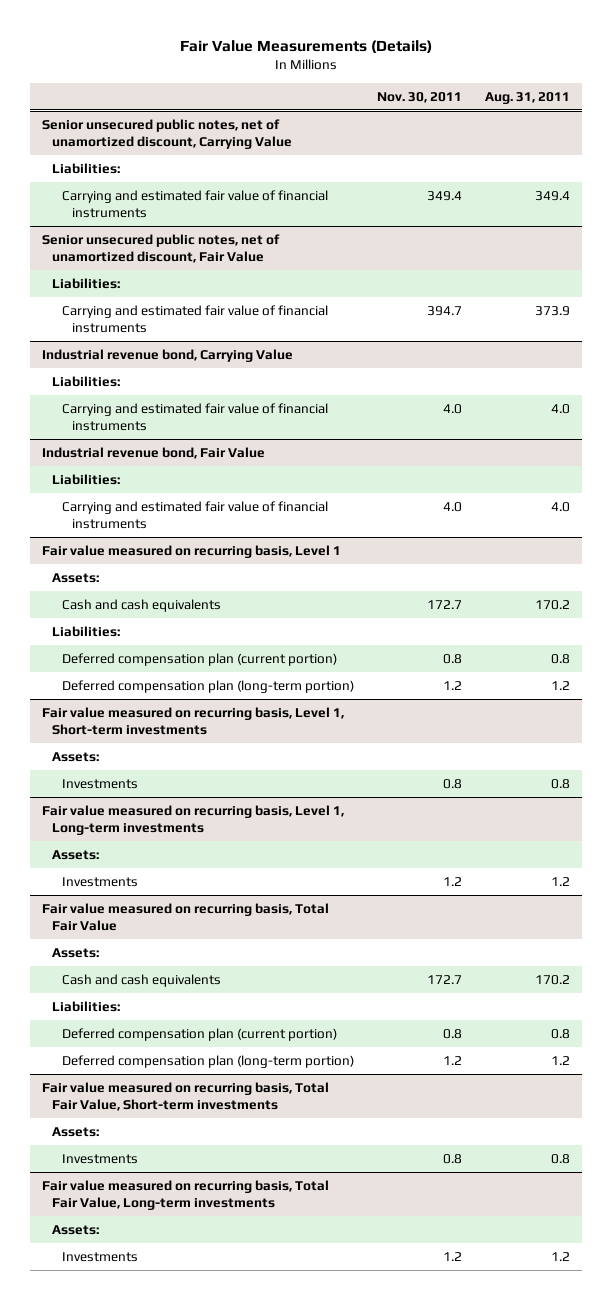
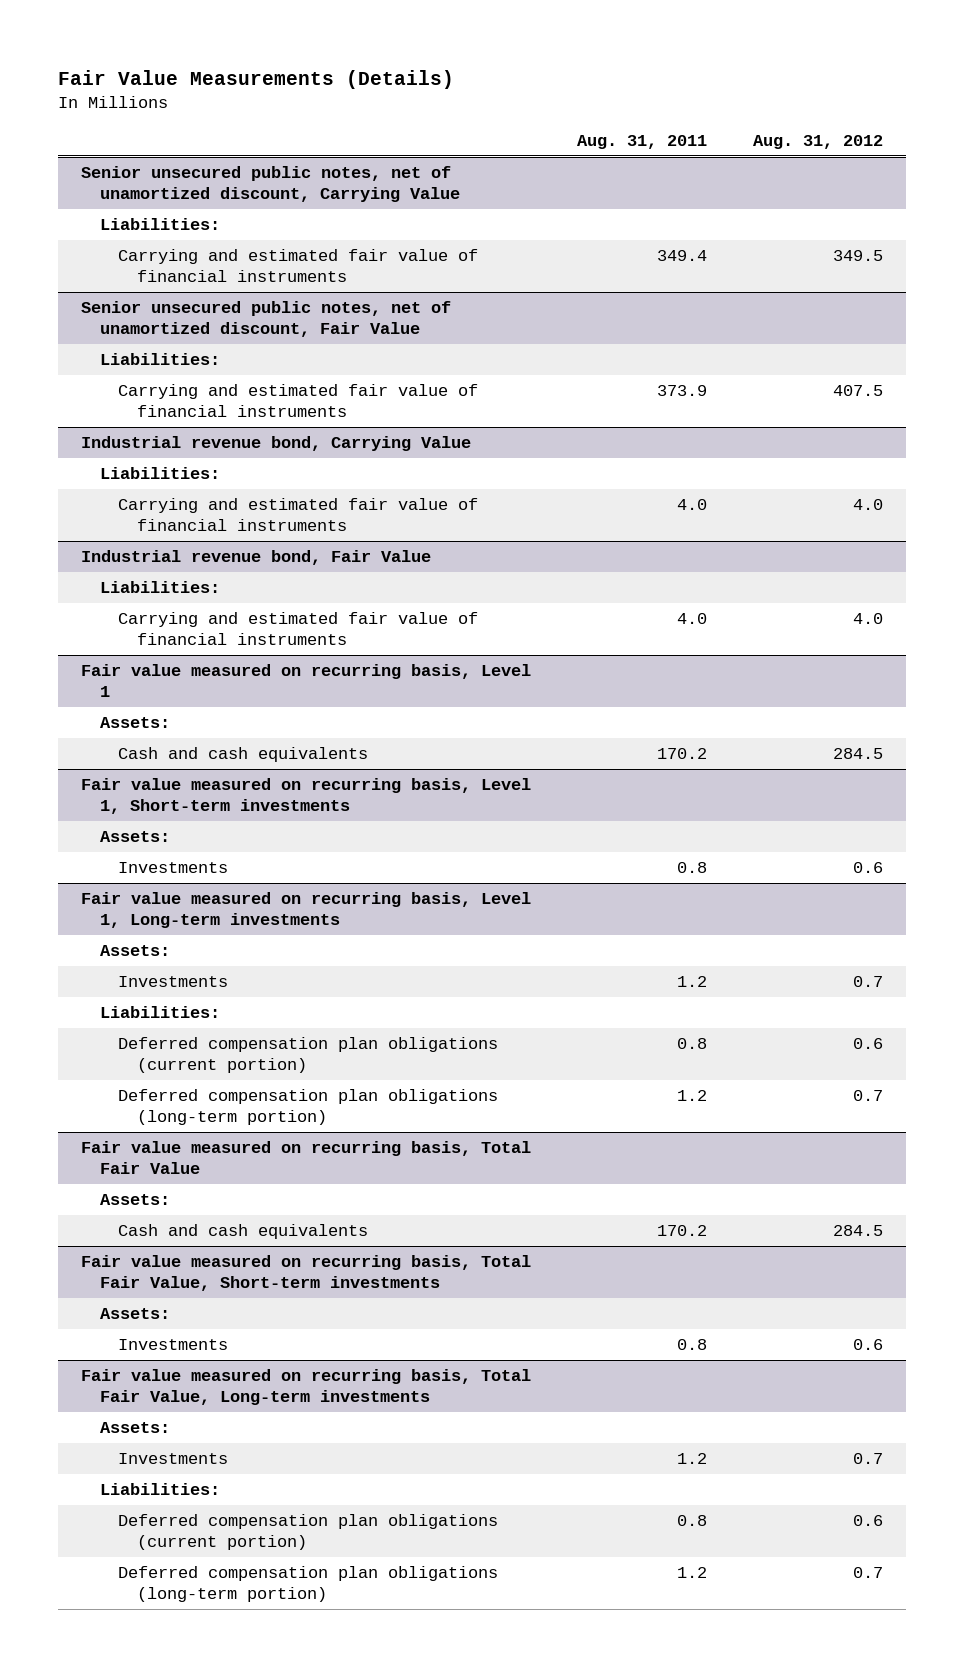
- | Nov. 30, 2011 | Aug. 31, 2011
+ | Aug. 31, 2011 | Aug. 31, 2012
@ Fair value measured on recurring basis, Level 1
- Liabilities:
- Deferred compensation plan (current portion) | 0.8 | 0.8
- Deferred compensation plan (long-term portion) | 1.2 | 1.2
@ Fair value measured on recurring basis, Level 1, Long-term investments
+ Liabilities:
+ Deferred compensation plan obligations (current portion) | 0.8 | 0.6
+ Deferred compensation plan obligations (long-term portion) | 1.2 | 0.7
@ Fair value measured on recurring basis, Total Fair Value
- Liabilities:
- Deferred compensation plan (current portion) | 0.8 | 0.8
- Deferred compensation plan (long-term portion) | 1.2 | 1.2
@ Fair value measured on recurring basis, Total Fair Value, Long-term investments
+ Liabilities:
+ Deferred compensation plan obligations (current portion) | 0.8 | 0.6
+ Deferred compensation plan obligations (long-term portion) | 1.2 | 0.7

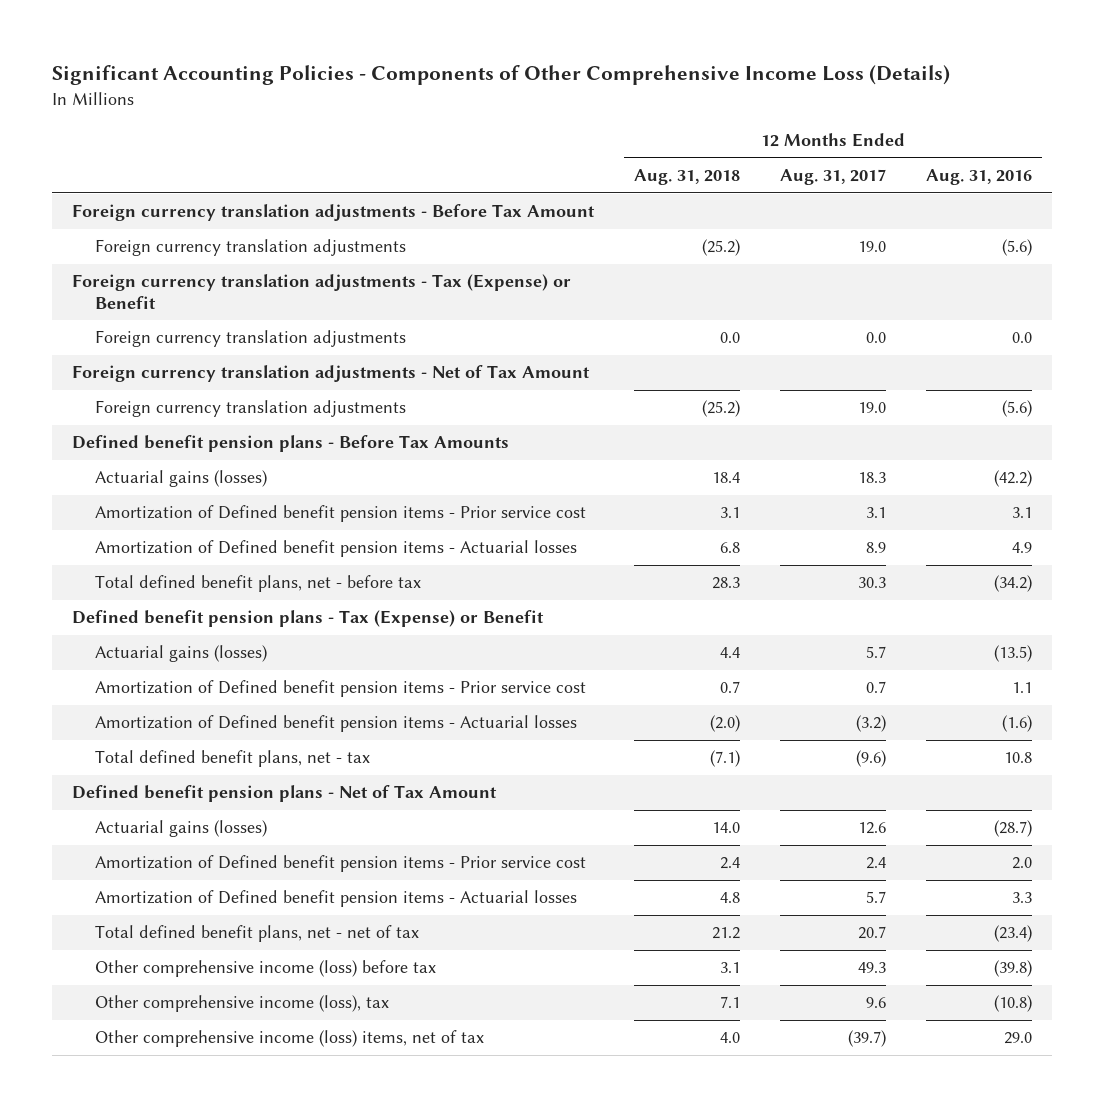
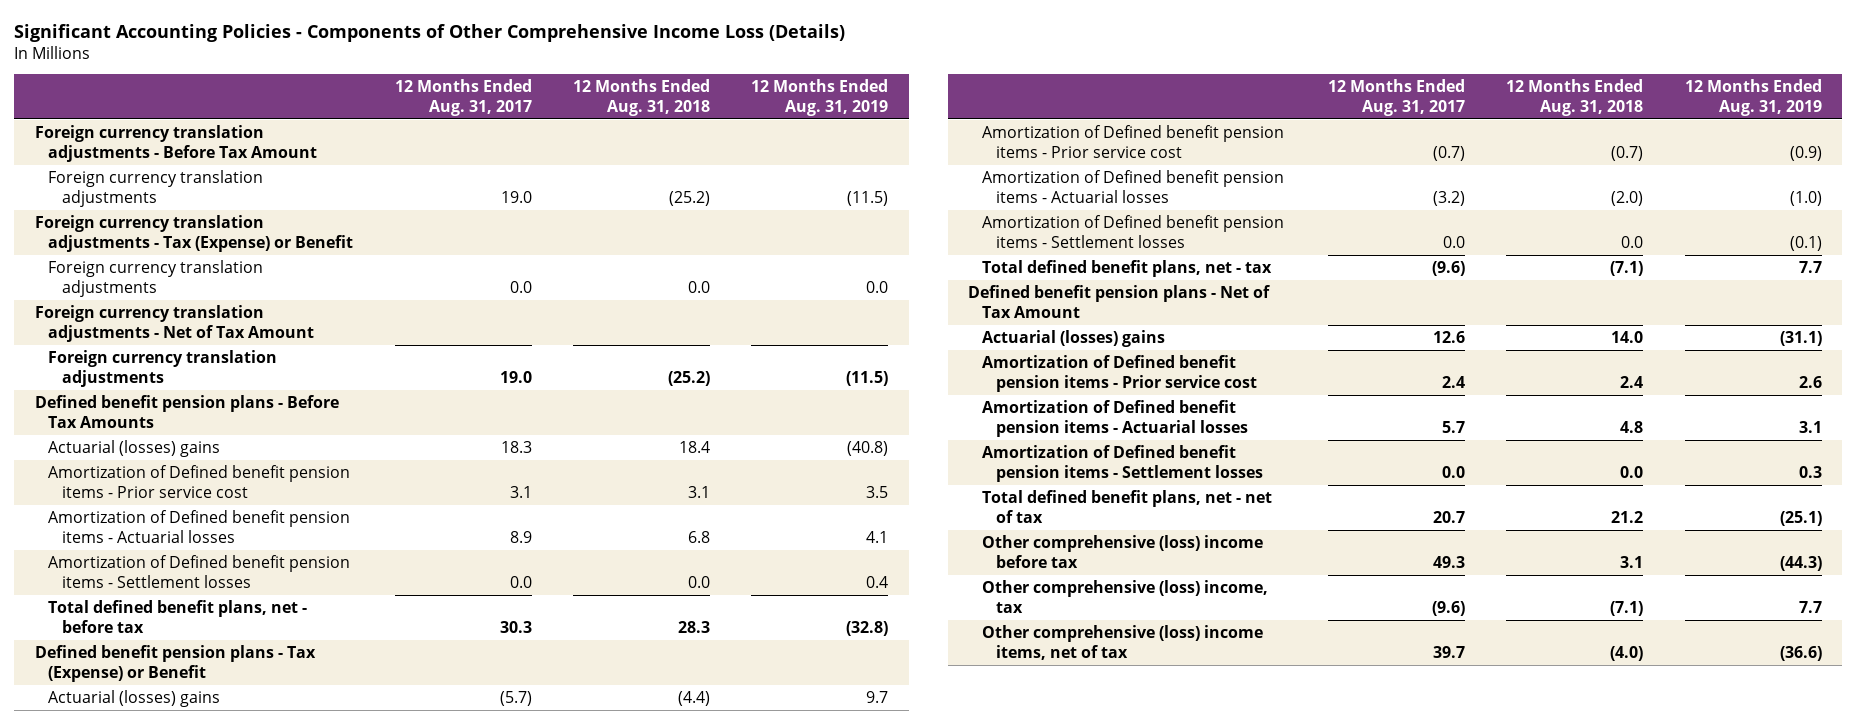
- | 12 Months Ended Aug. 31, 2018 | 12 Months Ended Aug. 31, 2017 | 12 Months Ended Aug. 31, 2016
+ | 12 Months Ended Aug. 31, 2017 | 12 Months Ended Aug. 31, 2018 | 12 Months Ended Aug. 31, 2019
- Actuarial gains (losses) | 18.4 | 18.3 | (42.2)
+ Actuarial (losses) gains | 18.3 | 18.4 | (40.8)
+ Amortization of Defined benefit pension items - Settlement losses | 0.0 | 0.0 | 0.4
- Actuarial gains (losses) | 4.4 | 5.7 | (13.5)
- Amortization of Defined benefit pension items - Prior service cost | 0.7 | 0.7 | 1.1
+ Actuarial (losses) gains | (5.7) | (4.4) | 9.7
+ Amortization of Defined benefit pension items - Prior service cost | (0.7) | (0.7) | (0.9)
+ Amortization of Defined benefit pension items - Settlement losses | 0.0 | 0.0 | (0.1)
- Actuarial gains (losses) | 14.0 | 12.6 | (28.7)
+ Actuarial (losses) gains | 12.6 | 14.0 | (31.1)
+ Amortization of Defined benefit pension items - Settlement losses | 0.0 | 0.0 | 0.3
- Other comprehensive income (loss) before tax | 3.1 | 49.3 | (39.8)
- Other comprehensive income (loss), tax | 7.1 | 9.6 | (10.8)
- Other comprehensive income (loss) items, net of tax | 4.0 | (39.7) | 29.0
+ Other comprehensive (loss) income before tax | 49.3 | 3.1 | (44.3)
+ Other comprehensive (loss) income, tax | (9.6) | (7.1) | 7.7
+ Other comprehensive (loss) income items, net of tax | 39.7 | (4.0) | (36.6)

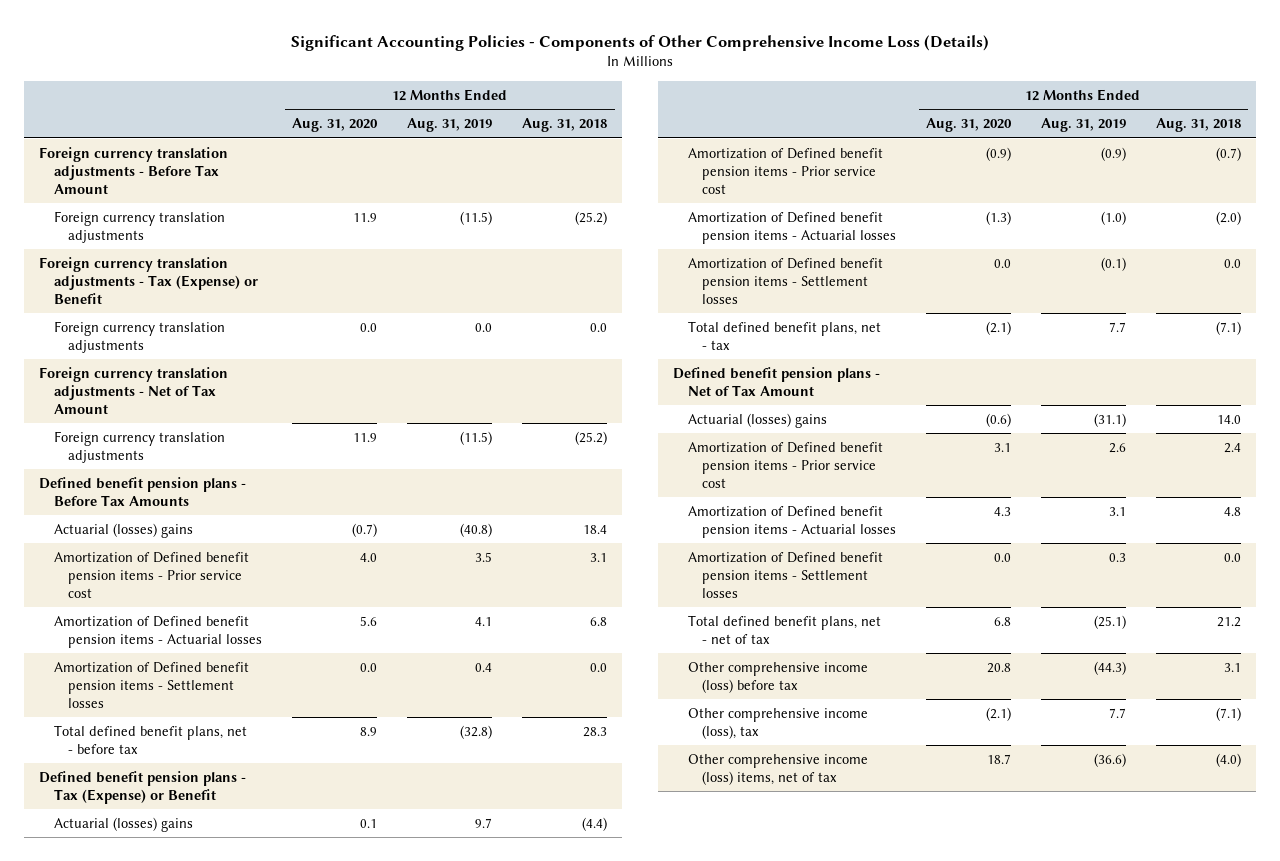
- | 12 Months Ended Aug. 31, 2017 | 12 Months Ended Aug. 31, 2018 | 12 Months Ended Aug. 31, 2019
+ | 12 Months Ended Aug. 31, 2020 | 12 Months Ended Aug. 31, 2019 | 12 Months Ended Aug. 31, 2018
- Other comprehensive (loss) income before tax | 49.3 | 3.1 | (44.3)
- Other comprehensive (loss) income, tax | (9.6) | (7.1) | 7.7
- Other comprehensive (loss) income items, net of tax | 39.7 | (4.0) | (36.6)
+ Other comprehensive income (loss) before tax | 20.8 | (44.3) | 3.1
+ Other comprehensive income (loss), tax | (2.1) | 7.7 | (7.1)
+ Other comprehensive income (loss) items, net of tax | 18.7 | (36.6) | (4.0)

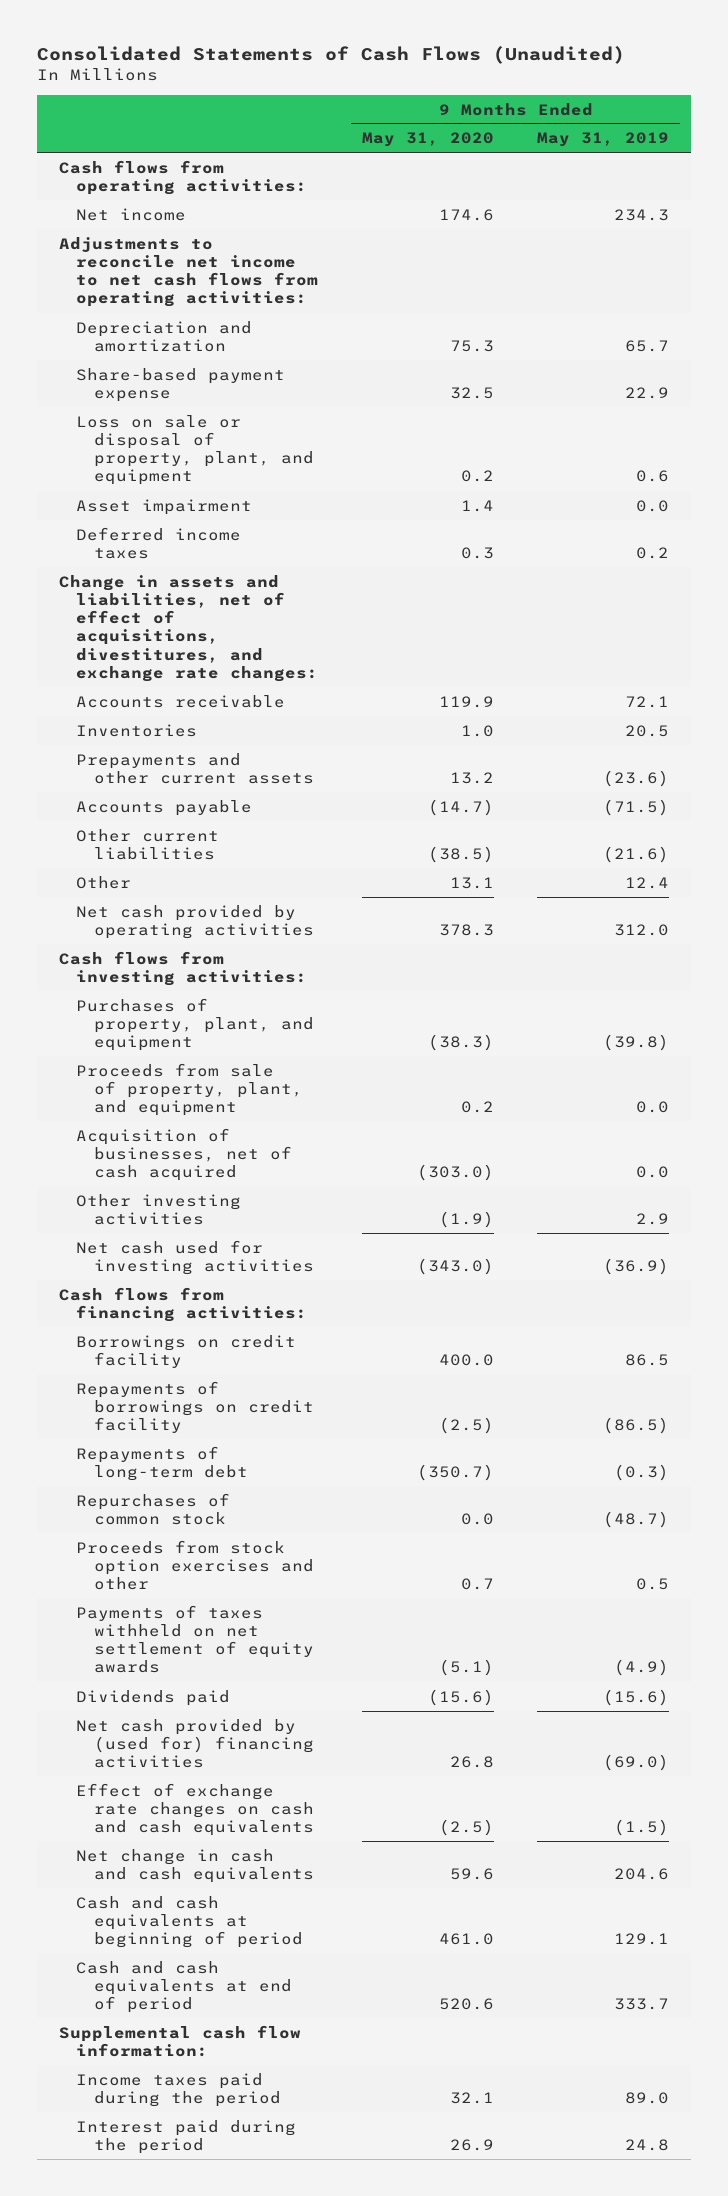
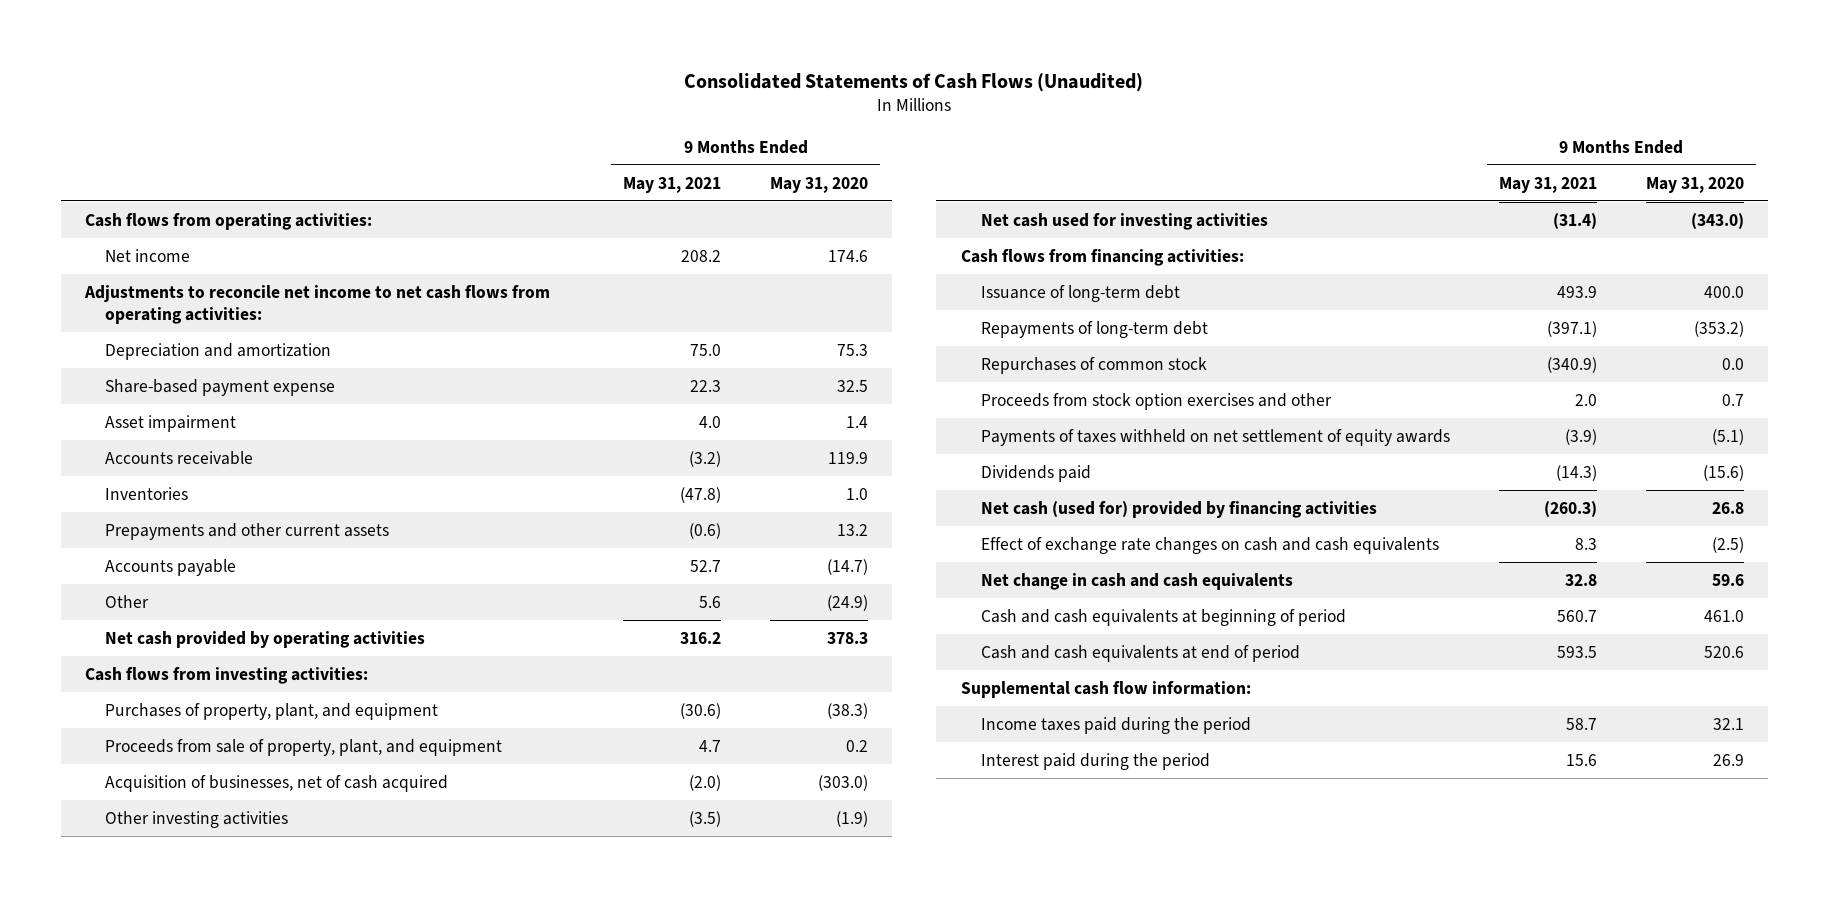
- | 9 Months Ended May 31, 2020 | 9 Months Ended May 31, 2019
+ | 9 Months Ended May 31, 2021 | 9 Months Ended May 31, 2020
- Loss on sale or disposal of property, plant, and equipment | 0.2 | 0.6
- Deferred income taxes | 0.3 | 0.2
- Change in assets and liabilities, net of effect of acquisitions, divestitures, and exchange rate changes:
- Other current liabilities | (38.5) | (21.6)
- Other | 13.1 | 12.4
+ Other | 5.6 | (24.9)
- Borrowings on credit facility | 400.0 | 86.5
- Repayments of borrowings on credit facility | (2.5) | (86.5)
- Repayments of long-term debt | (350.7) | (0.3)
+ Issuance of long-term debt | 493.9 | 400.0
+ Repayments of long-term debt | (397.1) | (353.2)
- Net cash provided by (used for) financing activities | 26.8 | (69.0)
+ Net cash (used for) provided by financing activities | (260.3) | 26.8

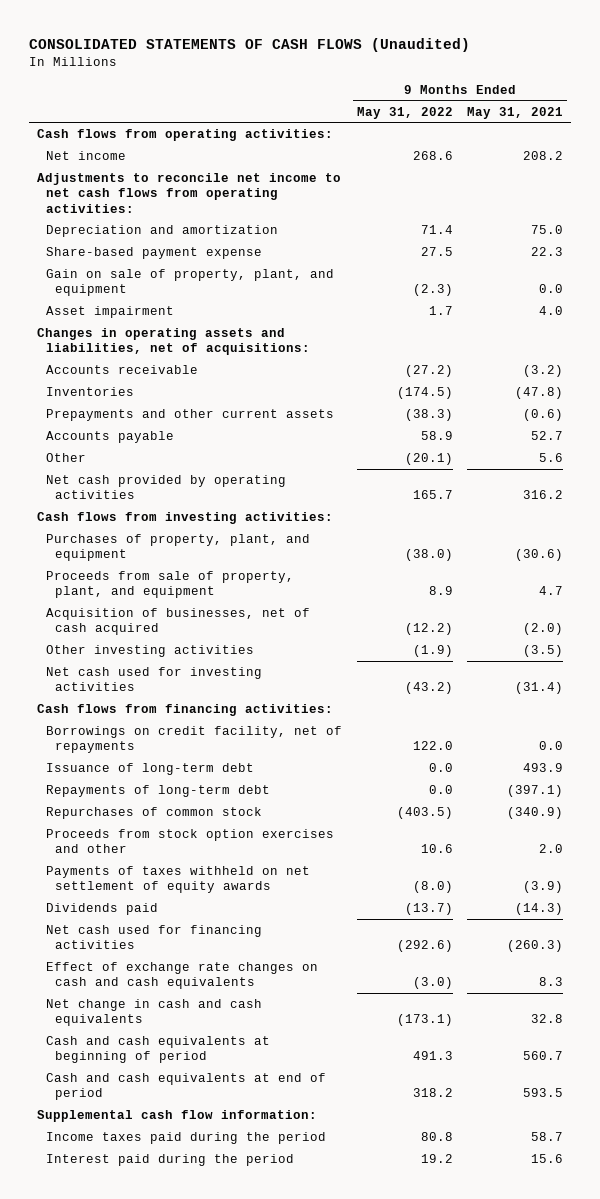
- Consolidated Statements of Cash Flows (Unaudited)
+ CONSOLIDATED STATEMENTS OF CASH FLOWS (Unaudited)
- | 9 Months Ended May 31, 2021 | 9 Months Ended May 31, 2020
+ | 9 Months Ended May 31, 2022 | 9 Months Ended May 31, 2021
+ Gain on sale of property, plant, and equipment | (2.3) | 0.0
+ Changes in operating assets and liabilities, net of acquisitions:
+ Borrowings on credit facility, net of repayments | 122.0 | 0.0
- Net cash (used for) provided by financing activities | (260.3) | 26.8
+ Net cash used for financing activities | (292.6) | (260.3)

